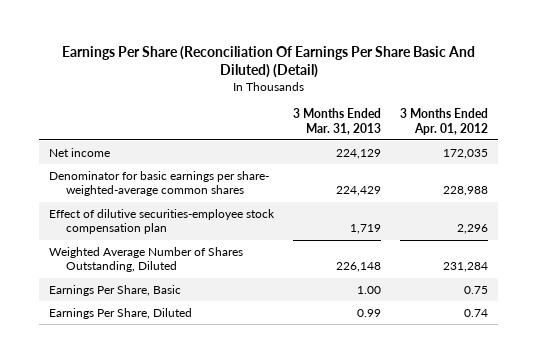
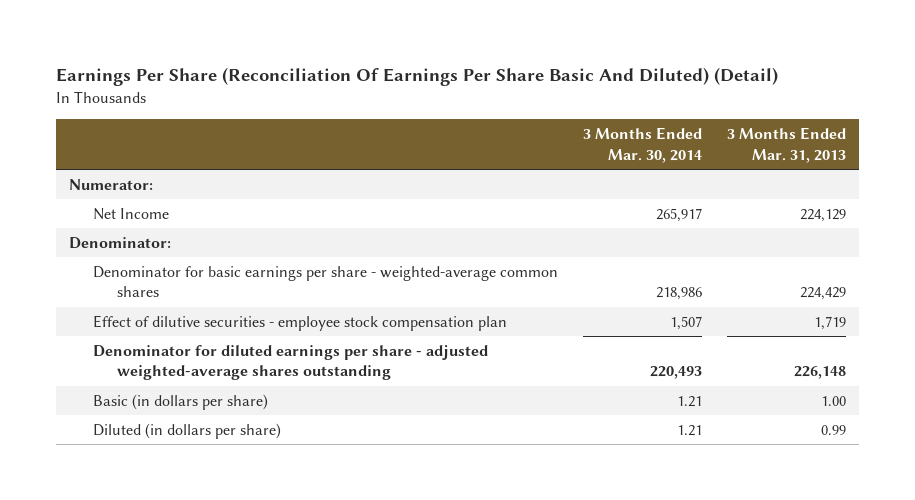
- | 3 Months Ended Mar. 31, 2013 | 3 Months Ended Apr. 01, 2012
+ | 3 Months Ended Mar. 30, 2014 | 3 Months Ended Mar. 31, 2013
- Net income | 224,129 | 172,035
- Denominator for basic earnings per share- weighted-average common shares | 224,429 | 228,988
- Effect of dilutive securities-employee stock compensation plan | 1,719 | 2,296
- Weighted Average Number of Shares Outstanding, Diluted | 226,148 | 231,284
- Earnings Per Share, Basic | 1.00 | 0.75
- Earnings Per Share, Diluted | 0.99 | 0.74
+ Numerator:
+ Net Income | 265,917 | 224,129
+ Denominator:
+ Denominator for basic earnings per share - weighted-average common shares | 218,986 | 224,429
+ Effect of dilutive securities - employee stock compensation plan | 1,507 | 1,719
+ Denominator for diluted earnings per share - adjusted weighted-average shares outstanding | 220,493 | 226,148
+ Basic (in dollars per share) | 1.21 | 1.00
+ Diluted (in dollars per share) | 1.21 | 0.99

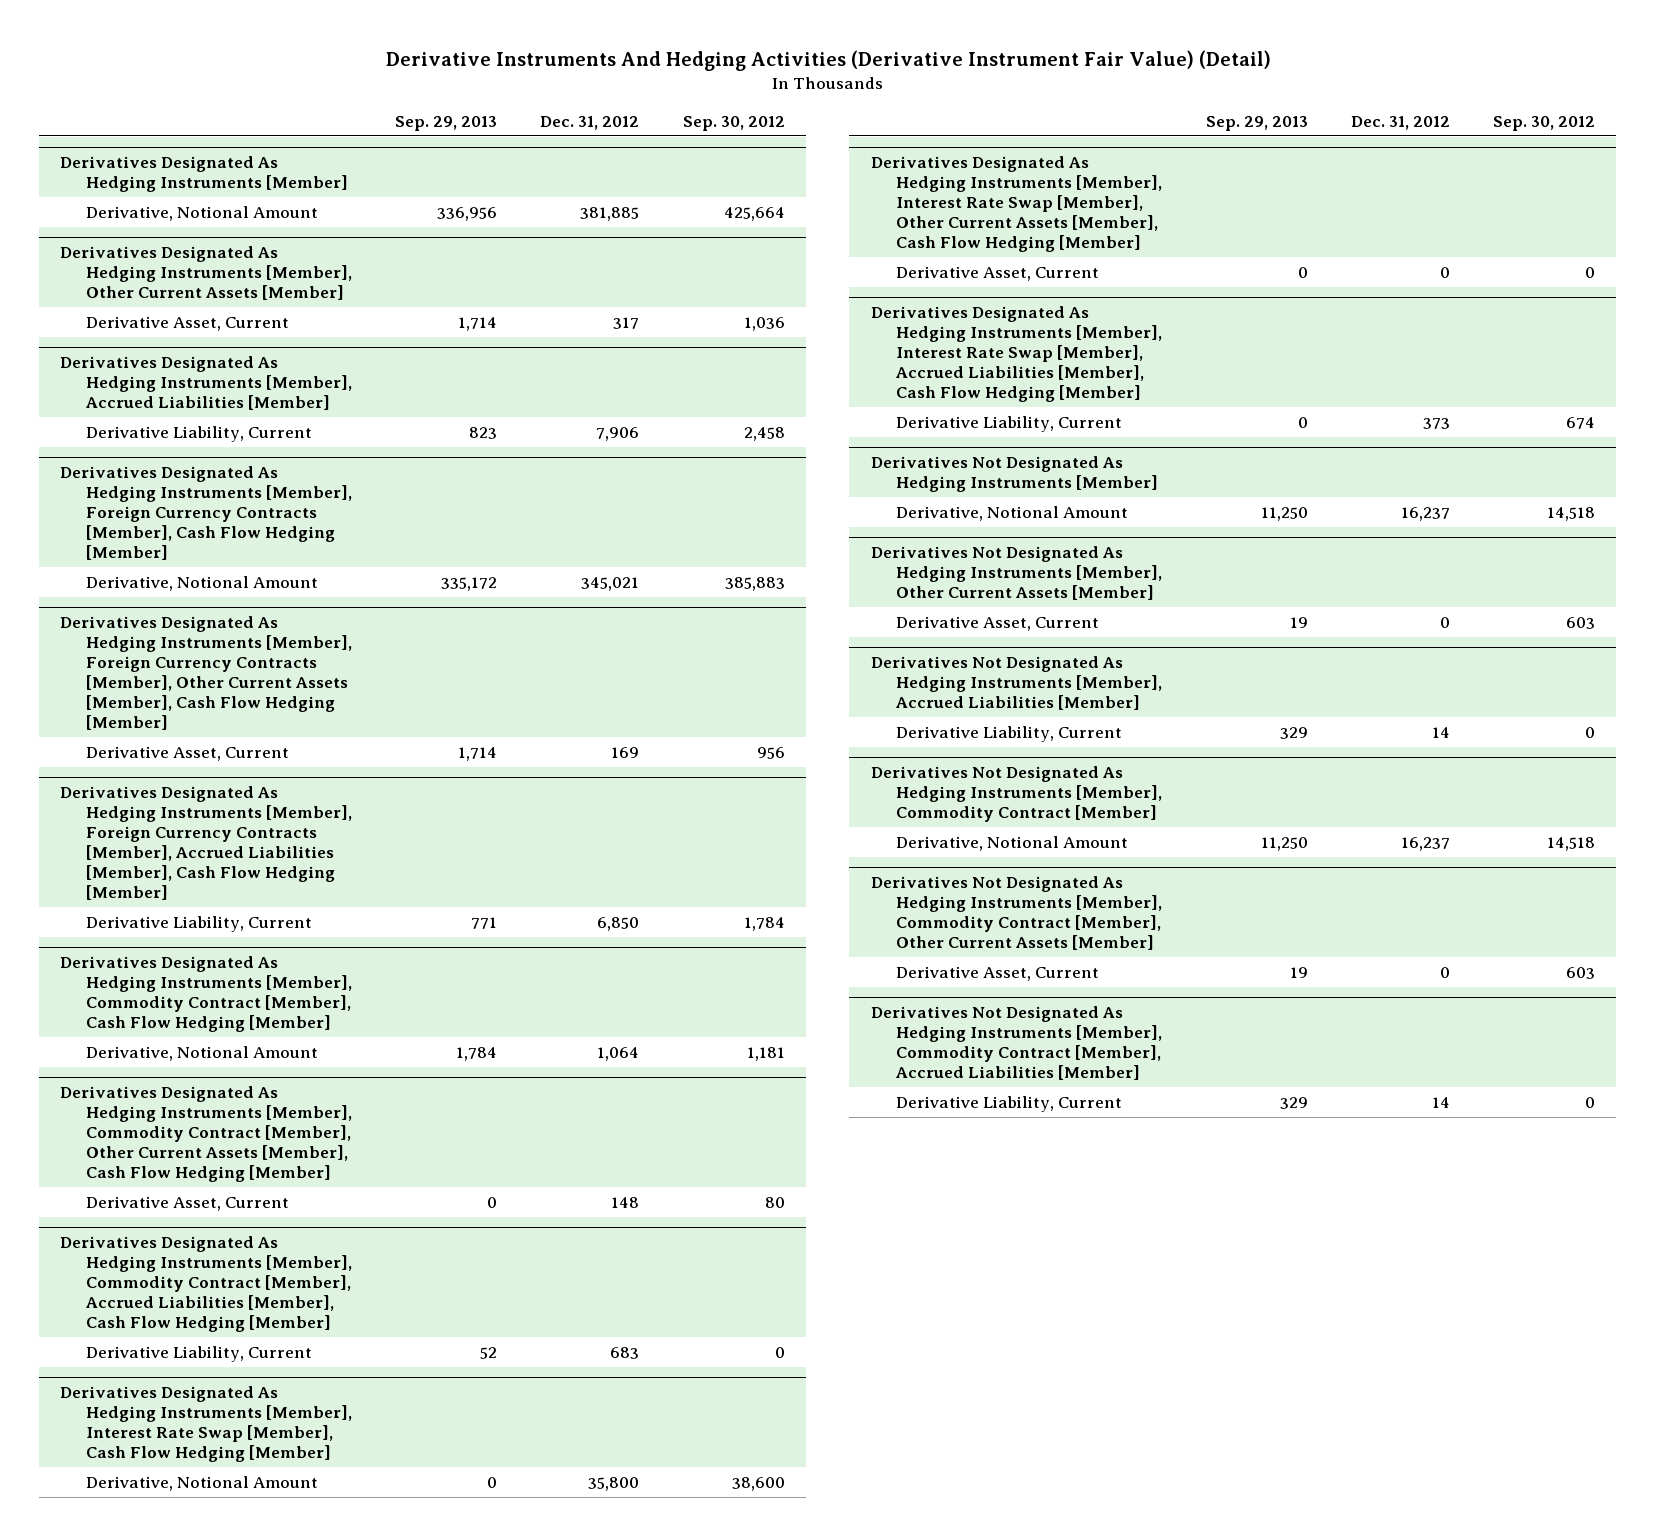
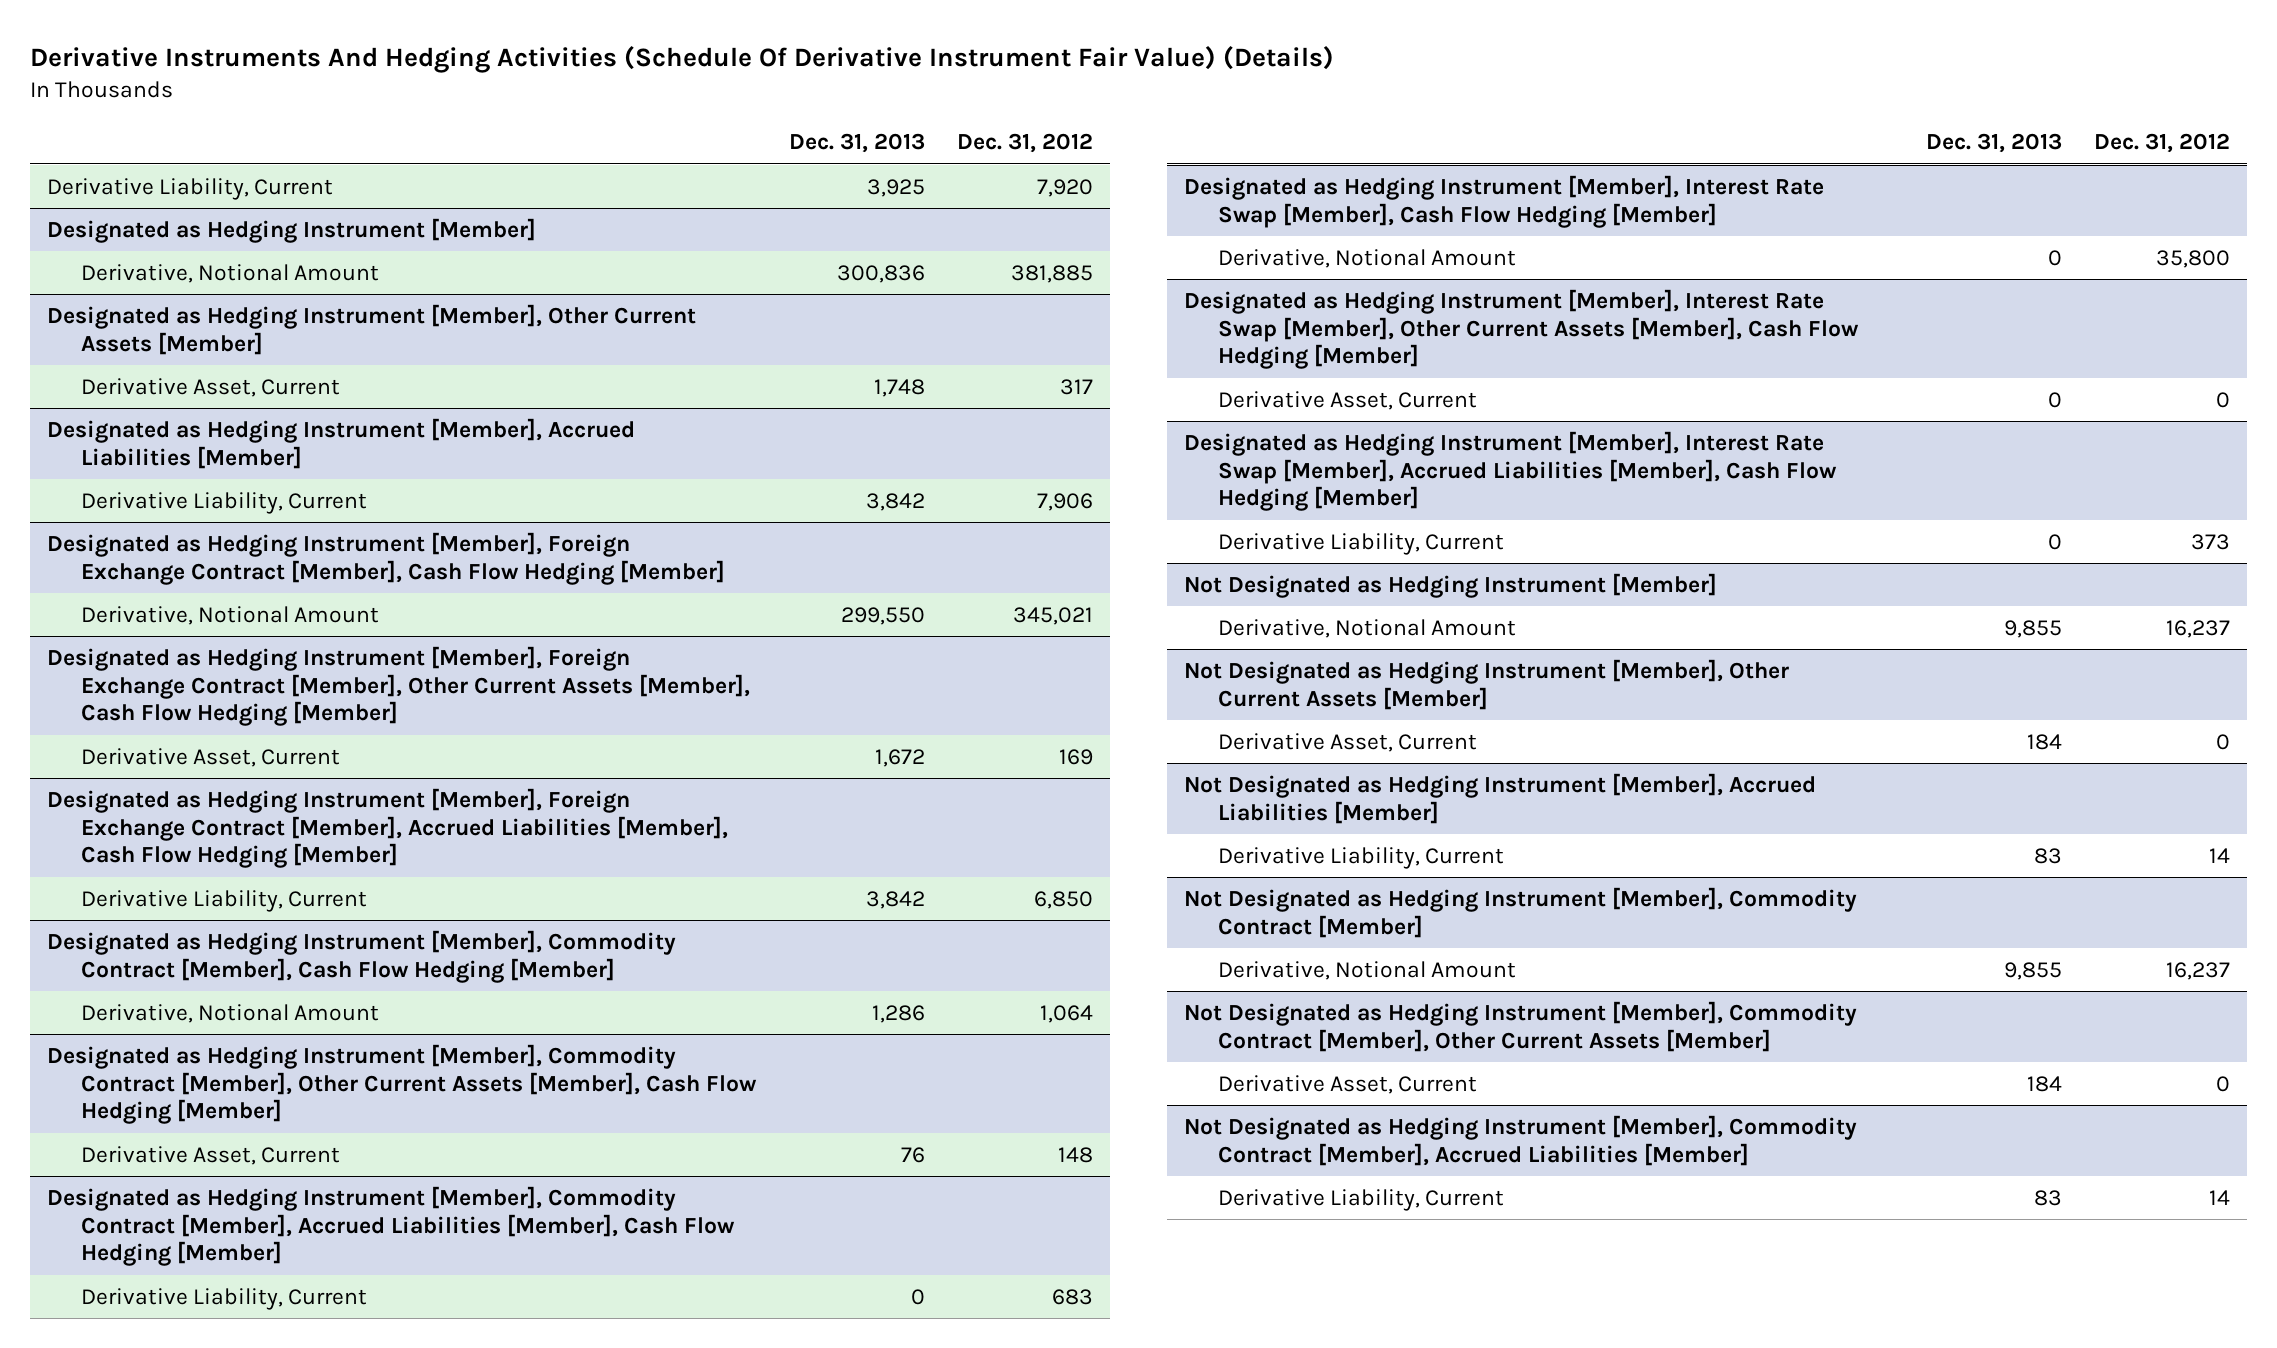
- Derivative Instruments And Hedging Activities (Derivative Instrument Fair Value) (Detail)
+ Derivative Instruments And Hedging Activities (Schedule Of Derivative Instrument Fair Value) (Details)
- | Sep. 29, 2013 | Dec. 31, 2012 | Sep. 30, 2012
+ | Dec. 31, 2013 | Dec. 31, 2012
- Derivatives Designated As Hedging Instruments [Member]
+ Derivative Liability, Current | 3,925 | 7,920
+ Designated as Hedging Instrument [Member]
- Derivatives Designated As Hedging Instruments [Member], Other Current Assets [Member]
+ Designated as Hedging Instrument [Member], Other Current Assets [Member]
- Derivatives Designated As Hedging Instruments [Member], Accrued Liabilities [Member]
+ Designated as Hedging Instrument [Member], Accrued Liabilities [Member]
- Derivatives Designated As Hedging Instruments [Member], Foreign Currency Contracts [Member], Cash Flow Hedging [Member]
+ Designated as Hedging Instrument [Member], Foreign Exchange Contract [Member], Cash Flow Hedging [Member]
- Derivatives Designated As Hedging Instruments [Member], Foreign Currency Contracts [Member], Other Current Assets [Member], Cash Flow Hedging [Member]
+ Designated as Hedging Instrument [Member], Foreign Exchange Contract [Member], Other Current Assets [Member], Cash Flow Hedging [Member]
- Derivatives Designated As Hedging Instruments [Member], Foreign Currency Contracts [Member], Accrued Liabilities [Member], Cash Flow Hedging [Member]
+ Designated as Hedging Instrument [Member], Foreign Exchange Contract [Member], Accrued Liabilities [Member], Cash Flow Hedging [Member]
- Derivatives Designated As Hedging Instruments [Member], Commodity Contract [Member], Cash Flow Hedging [Member]
+ Designated as Hedging Instrument [Member], Commodity Contract [Member], Cash Flow Hedging [Member]
- Derivatives Designated As Hedging Instruments [Member], Commodity Contract [Member], Other Current Assets [Member], Cash Flow Hedging [Member]
+ Designated as Hedging Instrument [Member], Commodity Contract [Member], Other Current Assets [Member], Cash Flow Hedging [Member]
- Derivatives Designated As Hedging Instruments [Member], Commodity Contract [Member], Accrued Liabilities [Member], Cash Flow Hedging [Member]
+ Designated as Hedging Instrument [Member], Commodity Contract [Member], Accrued Liabilities [Member], Cash Flow Hedging [Member]
- Derivatives Designated As Hedging Instruments [Member], Interest Rate Swap [Member], Cash Flow Hedging [Member]
+ Designated as Hedging Instrument [Member], Interest Rate Swap [Member], Cash Flow Hedging [Member]
- Derivatives Designated As Hedging Instruments [Member], Interest Rate Swap [Member], Other Current Assets [Member], Cash Flow Hedging [Member]
+ Designated as Hedging Instrument [Member], Interest Rate Swap [Member], Other Current Assets [Member], Cash Flow Hedging [Member]
- Derivatives Designated As Hedging Instruments [Member], Interest Rate Swap [Member], Accrued Liabilities [Member], Cash Flow Hedging [Member]
+ Designated as Hedging Instrument [Member], Interest Rate Swap [Member], Accrued Liabilities [Member], Cash Flow Hedging [Member]
- Derivatives Not Designated As Hedging Instruments [Member]
+ Not Designated as Hedging Instrument [Member]
- Derivatives Not Designated As Hedging Instruments [Member], Other Current Assets [Member]
+ Not Designated as Hedging Instrument [Member], Other Current Assets [Member]
- Derivatives Not Designated As Hedging Instruments [Member], Accrued Liabilities [Member]
+ Not Designated as Hedging Instrument [Member], Accrued Liabilities [Member]
- Derivatives Not Designated As Hedging Instruments [Member], Commodity Contract [Member]
+ Not Designated as Hedging Instrument [Member], Commodity Contract [Member]
- Derivatives Not Designated As Hedging Instruments [Member], Commodity Contract [Member], Other Current Assets [Member]
+ Not Designated as Hedging Instrument [Member], Commodity Contract [Member], Other Current Assets [Member]
- Derivatives Not Designated As Hedging Instruments [Member], Commodity Contract [Member], Accrued Liabilities [Member]
+ Not Designated as Hedging Instrument [Member], Commodity Contract [Member], Accrued Liabilities [Member]

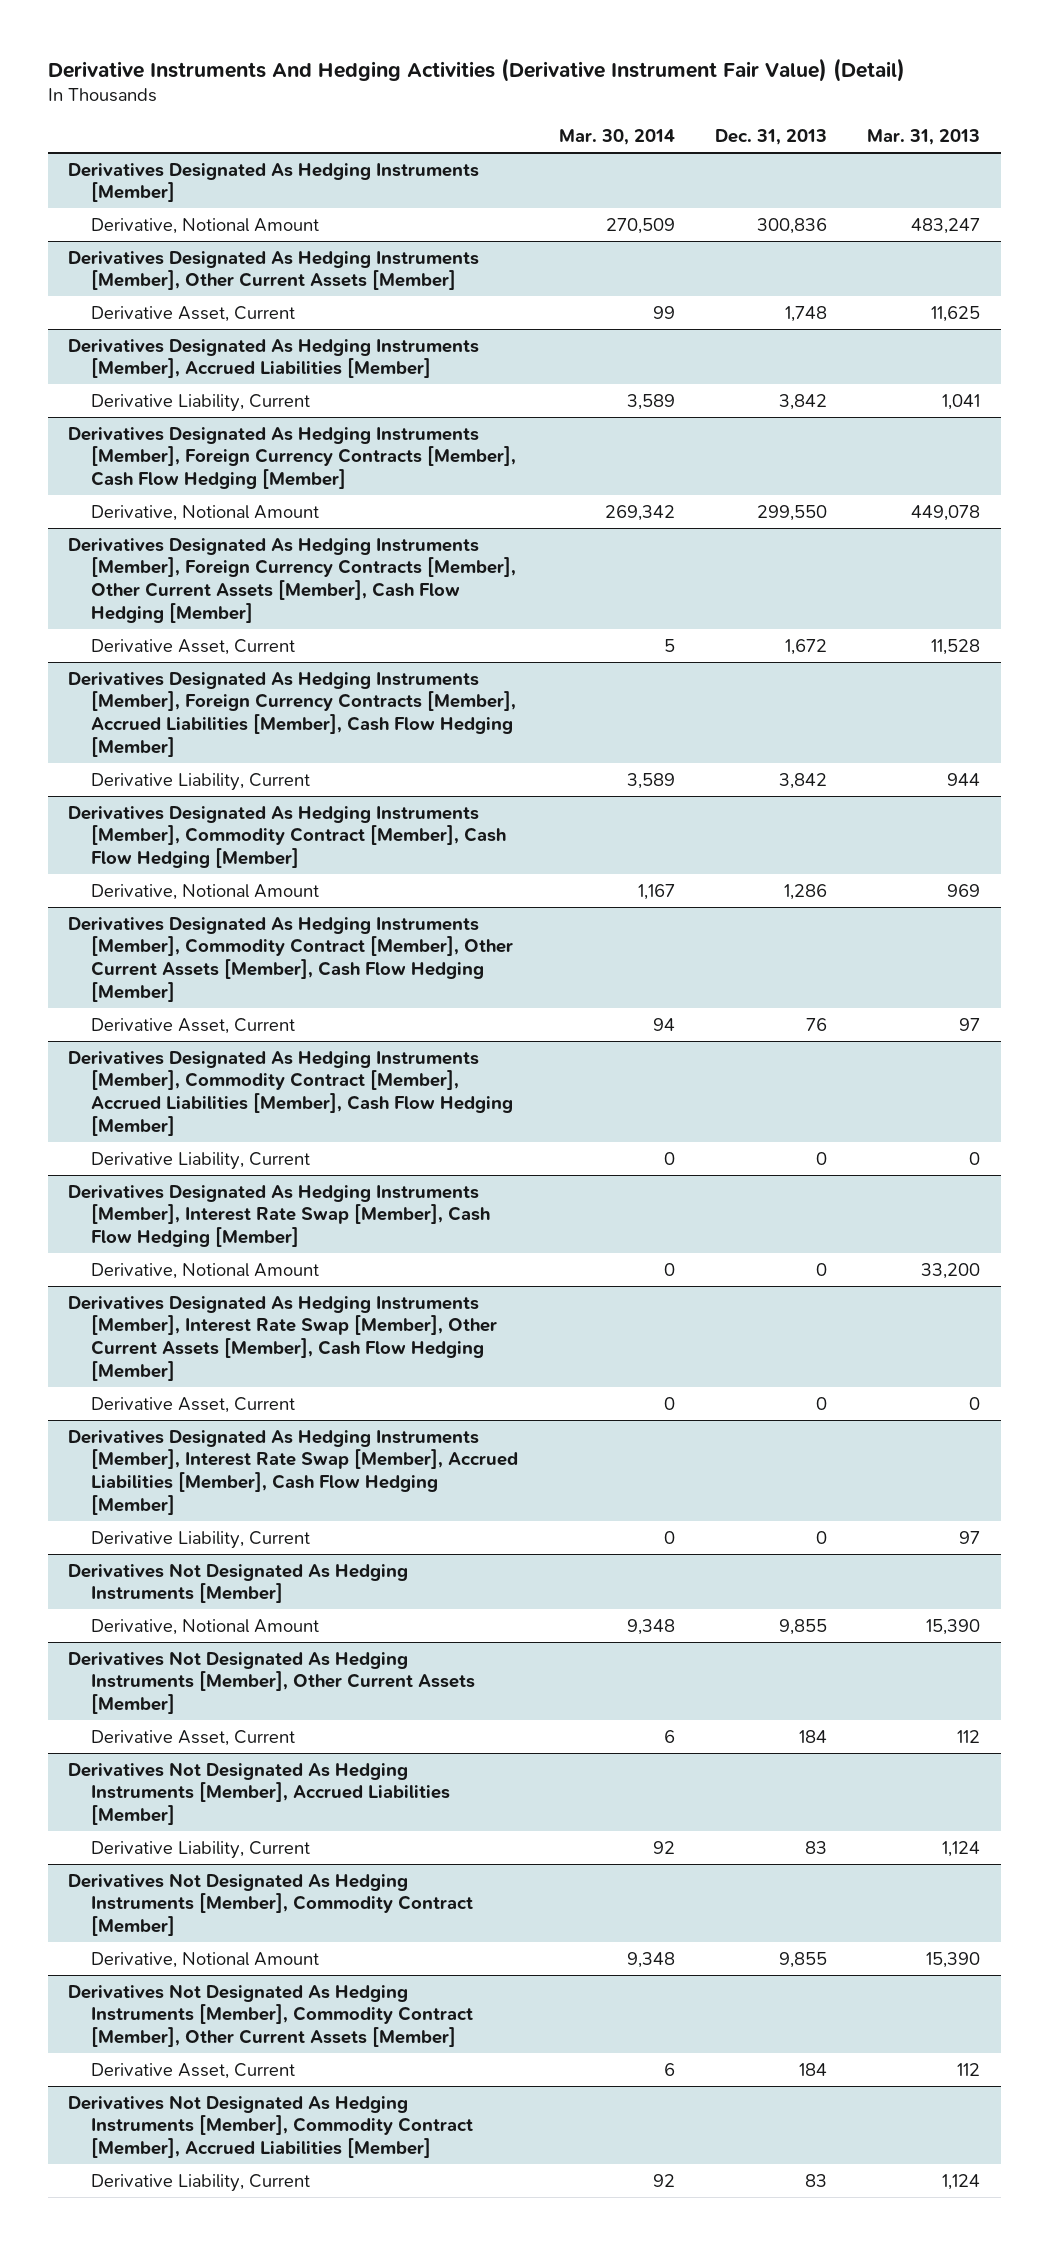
- Derivative Instruments And Hedging Activities (Schedule Of Derivative Instrument Fair Value) (Details)
+ Derivative Instruments And Hedging Activities (Derivative Instrument Fair Value) (Detail)
- | Dec. 31, 2013 | Dec. 31, 2012
+ | Mar. 30, 2014 | Dec. 31, 2013 | Mar. 31, 2013
- Derivative Liability, Current | 3,925 | 7,920
- Designated as Hedging Instrument [Member]
+ Derivatives Designated As Hedging Instruments [Member]
- Designated as Hedging Instrument [Member], Other Current Assets [Member]
+ Derivatives Designated As Hedging Instruments [Member], Other Current Assets [Member]
- Designated as Hedging Instrument [Member], Accrued Liabilities [Member]
+ Derivatives Designated As Hedging Instruments [Member], Accrued Liabilities [Member]
- Designated as Hedging Instrument [Member], Foreign Exchange Contract [Member], Cash Flow Hedging [Member]
+ Derivatives Designated As Hedging Instruments [Member], Foreign Currency Contracts [Member], Cash Flow Hedging [Member]
- Designated as Hedging Instrument [Member], Foreign Exchange Contract [Member], Other Current Assets [Member], Cash Flow Hedging [Member]
+ Derivatives Designated As Hedging Instruments [Member], Foreign Currency Contracts [Member], Other Current Assets [Member], Cash Flow Hedging [Member]
- Designated as Hedging Instrument [Member], Foreign Exchange Contract [Member], Accrued Liabilities [Member], Cash Flow Hedging [Member]
+ Derivatives Designated As Hedging Instruments [Member], Foreign Currency Contracts [Member], Accrued Liabilities [Member], Cash Flow Hedging [Member]
- Designated as Hedging Instrument [Member], Commodity Contract [Member], Cash Flow Hedging [Member]
+ Derivatives Designated As Hedging Instruments [Member], Commodity Contract [Member], Cash Flow Hedging [Member]
- Designated as Hedging Instrument [Member], Commodity Contract [Member], Other Current Assets [Member], Cash Flow Hedging [Member]
+ Derivatives Designated As Hedging Instruments [Member], Commodity Contract [Member], Other Current Assets [Member], Cash Flow Hedging [Member]
- Designated as Hedging Instrument [Member], Commodity Contract [Member], Accrued Liabilities [Member], Cash Flow Hedging [Member]
+ Derivatives Designated As Hedging Instruments [Member], Commodity Contract [Member], Accrued Liabilities [Member], Cash Flow Hedging [Member]
- Designated as Hedging Instrument [Member], Interest Rate Swap [Member], Cash Flow Hedging [Member]
+ Derivatives Designated As Hedging Instruments [Member], Interest Rate Swap [Member], Cash Flow Hedging [Member]
- Designated as Hedging Instrument [Member], Interest Rate Swap [Member], Other Current Assets [Member], Cash Flow Hedging [Member]
+ Derivatives Designated As Hedging Instruments [Member], Interest Rate Swap [Member], Other Current Assets [Member], Cash Flow Hedging [Member]
- Designated as Hedging Instrument [Member], Interest Rate Swap [Member], Accrued Liabilities [Member], Cash Flow Hedging [Member]
+ Derivatives Designated As Hedging Instruments [Member], Interest Rate Swap [Member], Accrued Liabilities [Member], Cash Flow Hedging [Member]
- Not Designated as Hedging Instrument [Member]
+ Derivatives Not Designated As Hedging Instruments [Member]
- Not Designated as Hedging Instrument [Member], Other Current Assets [Member]
+ Derivatives Not Designated As Hedging Instruments [Member], Other Current Assets [Member]
- Not Designated as Hedging Instrument [Member], Accrued Liabilities [Member]
+ Derivatives Not Designated As Hedging Instruments [Member], Accrued Liabilities [Member]
- Not Designated as Hedging Instrument [Member], Commodity Contract [Member]
+ Derivatives Not Designated As Hedging Instruments [Member], Commodity Contract [Member]
- Not Designated as Hedging Instrument [Member], Commodity Contract [Member], Other Current Assets [Member]
+ Derivatives Not Designated As Hedging Instruments [Member], Commodity Contract [Member], Other Current Assets [Member]
- Not Designated as Hedging Instrument [Member], Commodity Contract [Member], Accrued Liabilities [Member]
+ Derivatives Not Designated As Hedging Instruments [Member], Commodity Contract [Member], Accrued Liabilities [Member]

